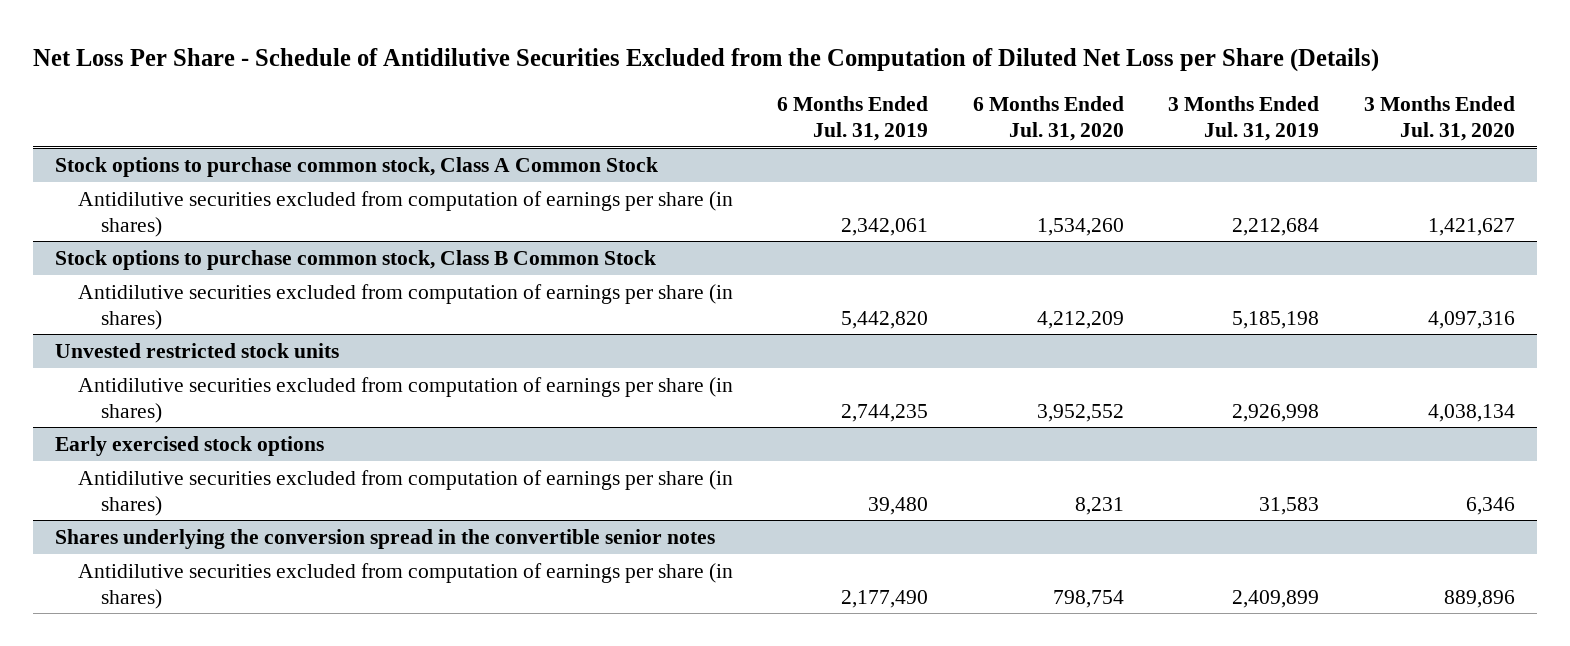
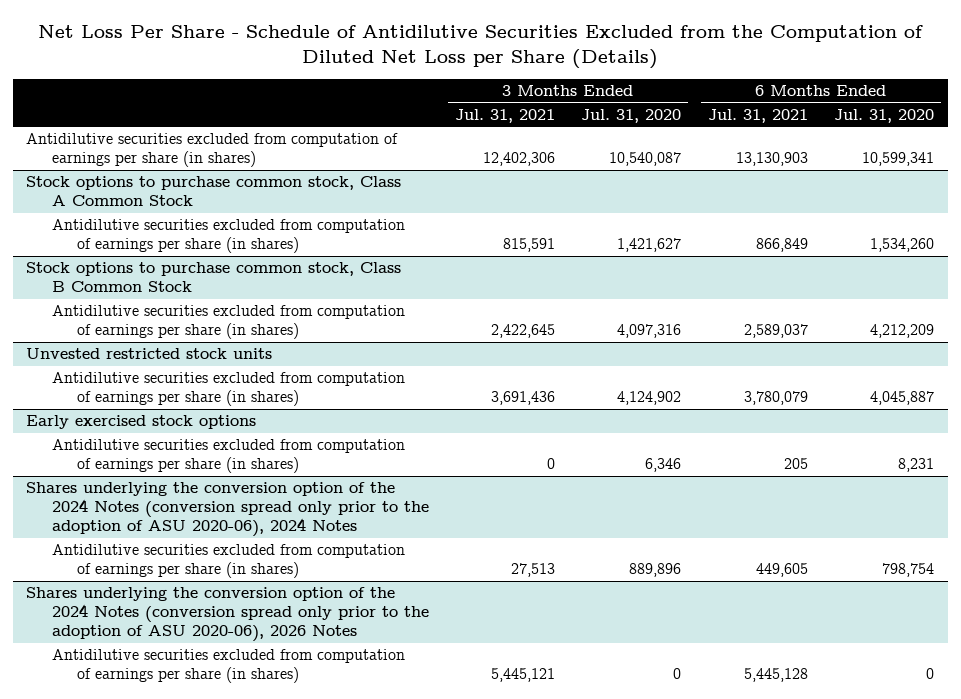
- | 6 Months Ended Jul. 31, 2019 | 6 Months Ended Jul. 31, 2020 | 3 Months Ended Jul. 31, 2019 | 3 Months Ended Jul. 31, 2020
+ | 3 Months Ended Jul. 31, 2021 | 3 Months Ended Jul. 31, 2020 | 6 Months Ended Jul. 31, 2021 | 6 Months Ended Jul. 31, 2020
+ Antidilutive securities excluded from computation of earnings per share (in shares) | 12,402,306 | 10,540,087 | 13,130,903 | 10,599,341
@ Unvested restricted stock units
- Antidilutive securities excluded from computation of earnings per share (in shares) | 2,744,235 | 3,952,552 | 2,926,998 | 4,038,134
+ Antidilutive securities excluded from computation of earnings per share (in shares) | 3,691,436 | 4,124,902 | 3,780,079 | 4,045,887
- Shares underlying the conversion spread in the convertible senior notes
+ Shares underlying the conversion option of the 2024 Notes (conversion spread only prior to the adoption of ASU 2020-06), 2024 Notes
+ Shares underlying the conversion option of the 2024 Notes (conversion spread only prior to the adoption of ASU 2020-06), 2026 Notes
+ Antidilutive securities excluded from computation of earnings per share (in shares) | 5,445,121 | 0 | 5,445,128 | 0

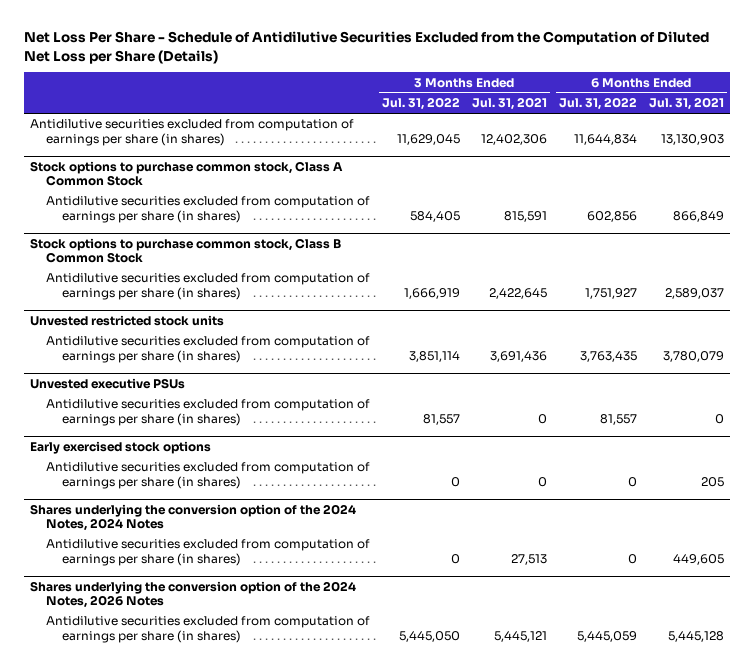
- | 3 Months Ended Jul. 31, 2021 | 3 Months Ended Jul. 31, 2020 | 6 Months Ended Jul. 31, 2021 | 6 Months Ended Jul. 31, 2020
+ | 3 Months Ended Jul. 31, 2022 | 3 Months Ended Jul. 31, 2021 | 6 Months Ended Jul. 31, 2022 | 6 Months Ended Jul. 31, 2021
+ Unvested executive PSUs
+ Antidilutive securities excluded from computation of earnings per share (in shares) | 81,557 | 0 | 81,557 | 0
- Shares underlying the conversion option of the 2024 Notes (conversion spread only prior to the adoption of ASU 2020-06), 2024 Notes
+ Shares underlying the conversion option of the 2024 Notes, 2024 Notes
- Shares underlying the conversion option of the 2024 Notes (conversion spread only prior to the adoption of ASU 2020-06), 2026 Notes
+ Shares underlying the conversion option of the 2024 Notes, 2026 Notes

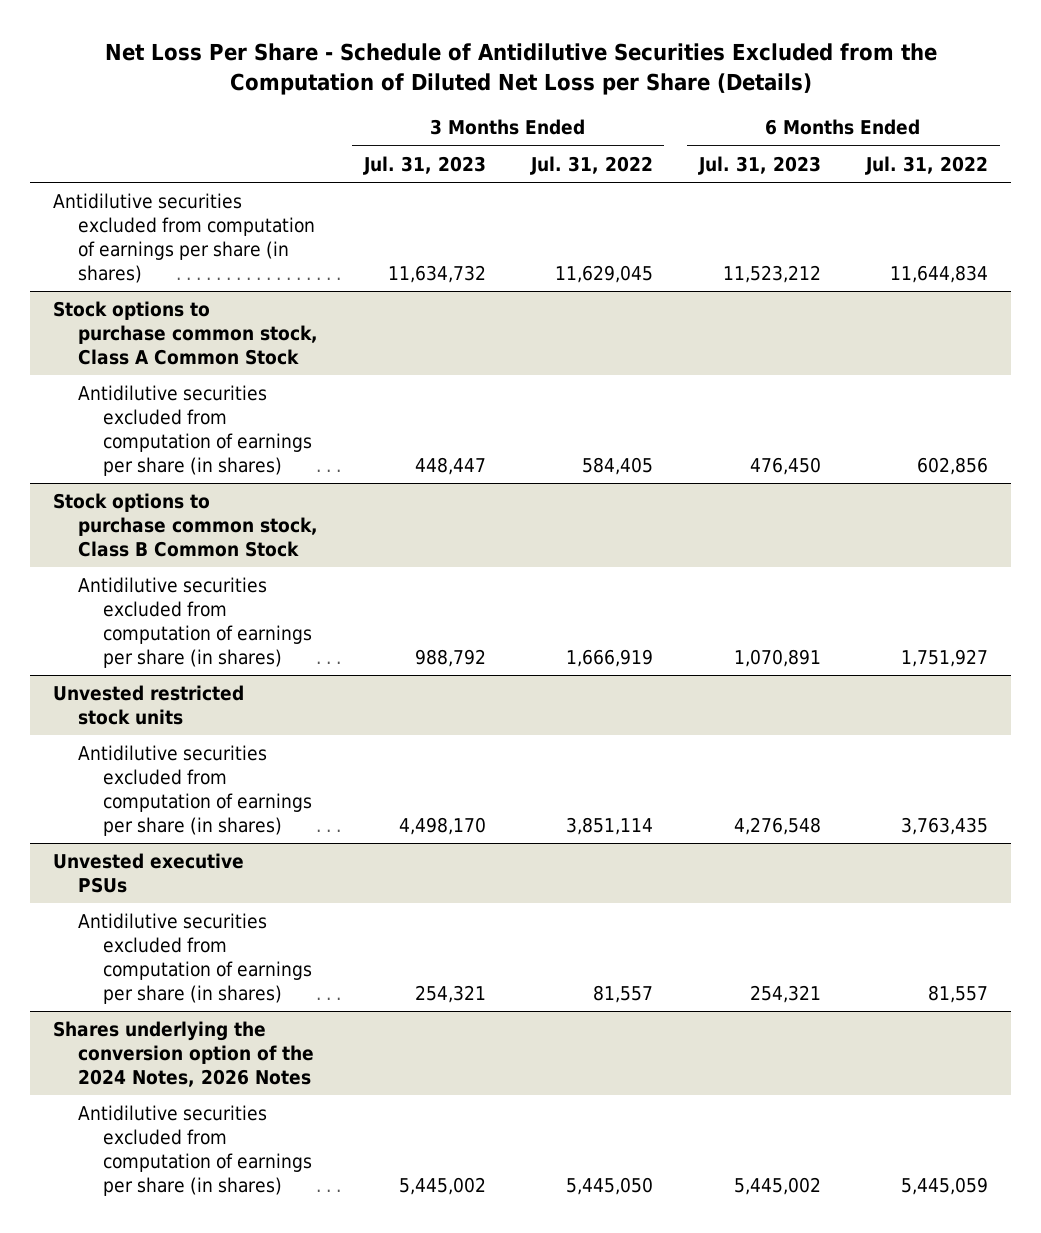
- | 3 Months Ended Jul. 31, 2022 | 3 Months Ended Jul. 31, 2021 | 6 Months Ended Jul. 31, 2022 | 6 Months Ended Jul. 31, 2021
+ | 3 Months Ended Jul. 31, 2023 | 3 Months Ended Jul. 31, 2022 | 6 Months Ended Jul. 31, 2023 | 6 Months Ended Jul. 31, 2022
- Early exercised stock options
- Antidilutive securities excluded from computation of earnings per share (in shares) | 0 | 0 | 0 | 205
- Shares underlying the conversion option of the 2024 Notes, 2024 Notes
- Antidilutive securities excluded from computation of earnings per share (in shares) | 0 | 27,513 | 0 | 449,605

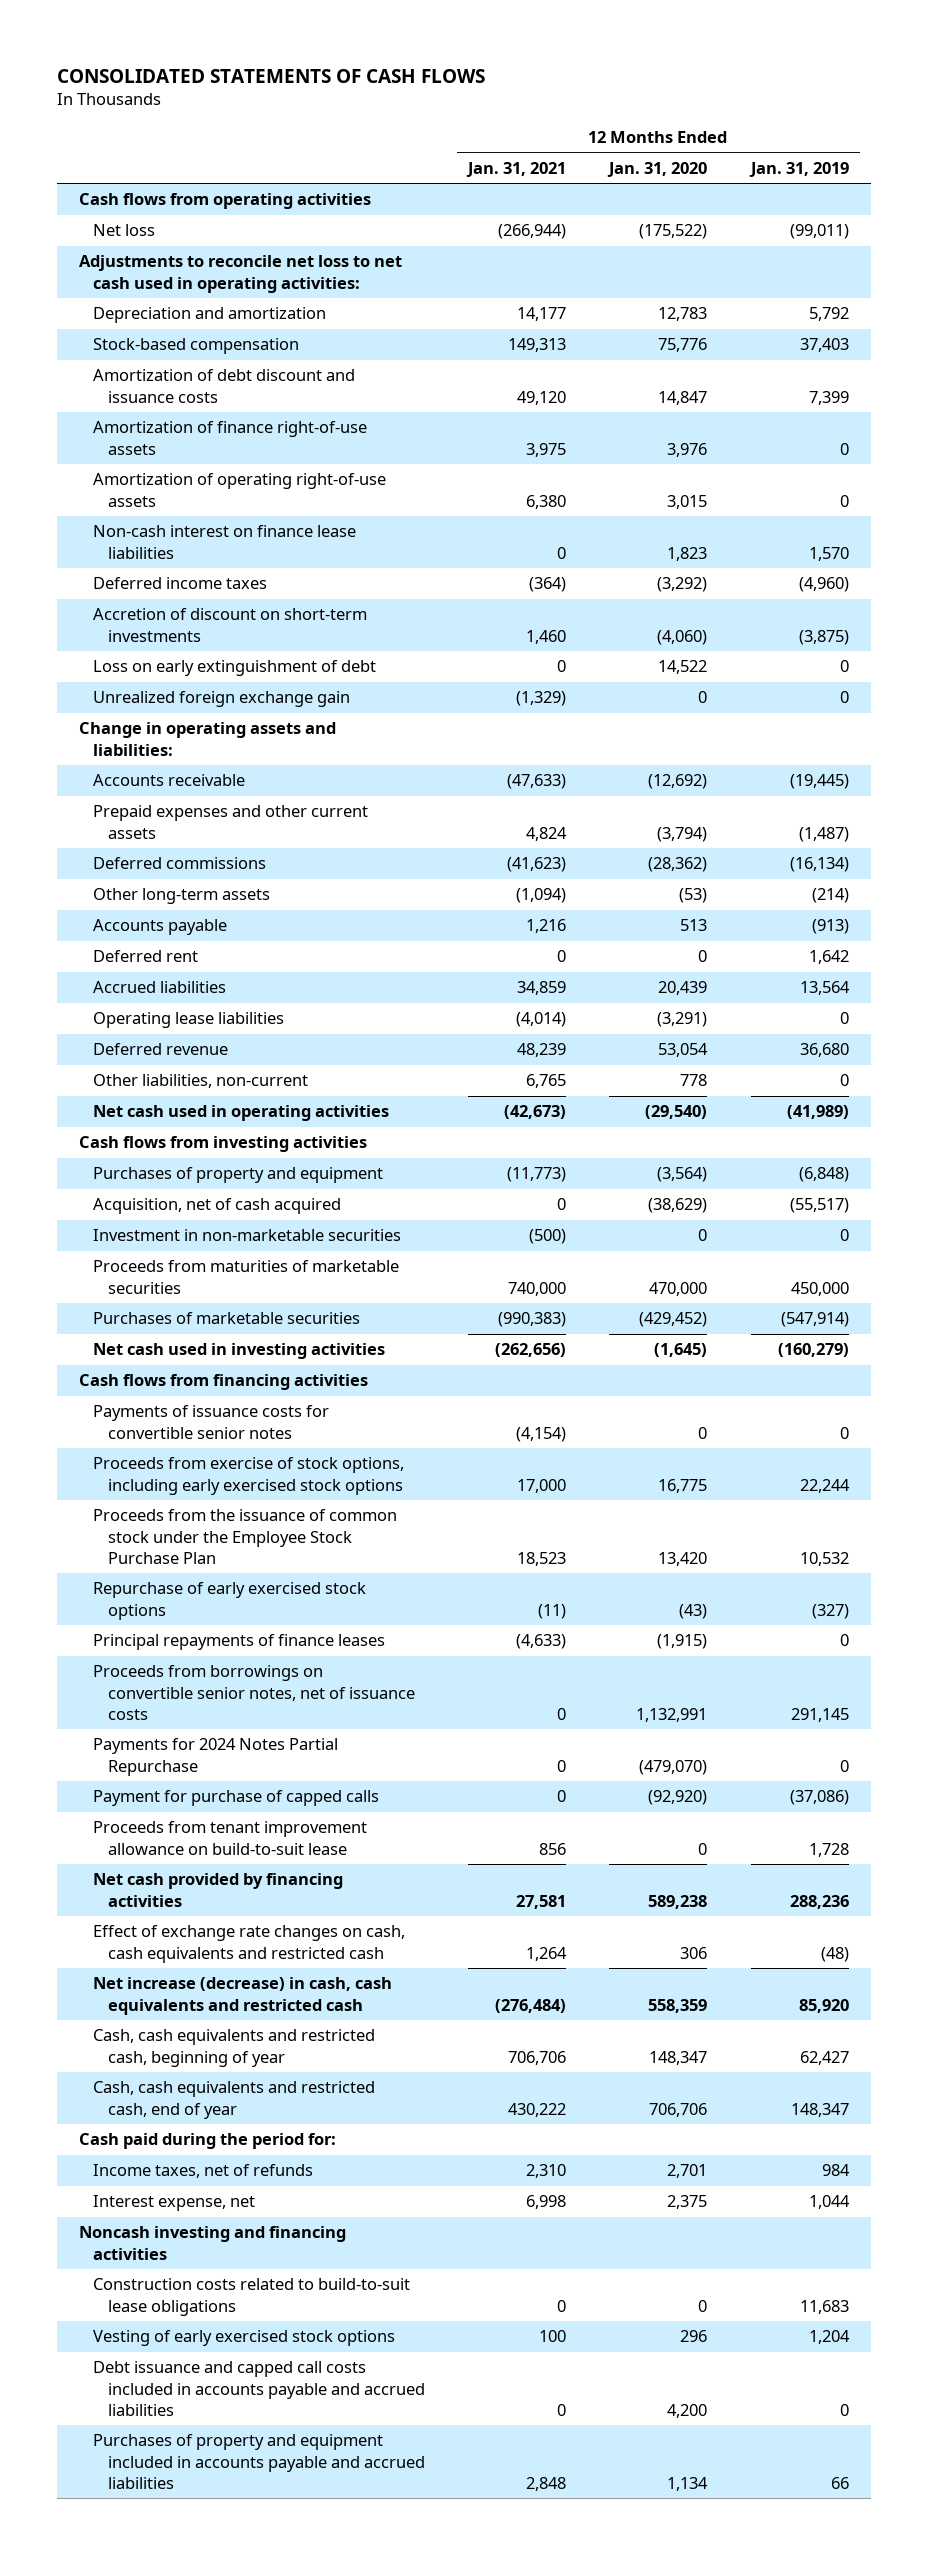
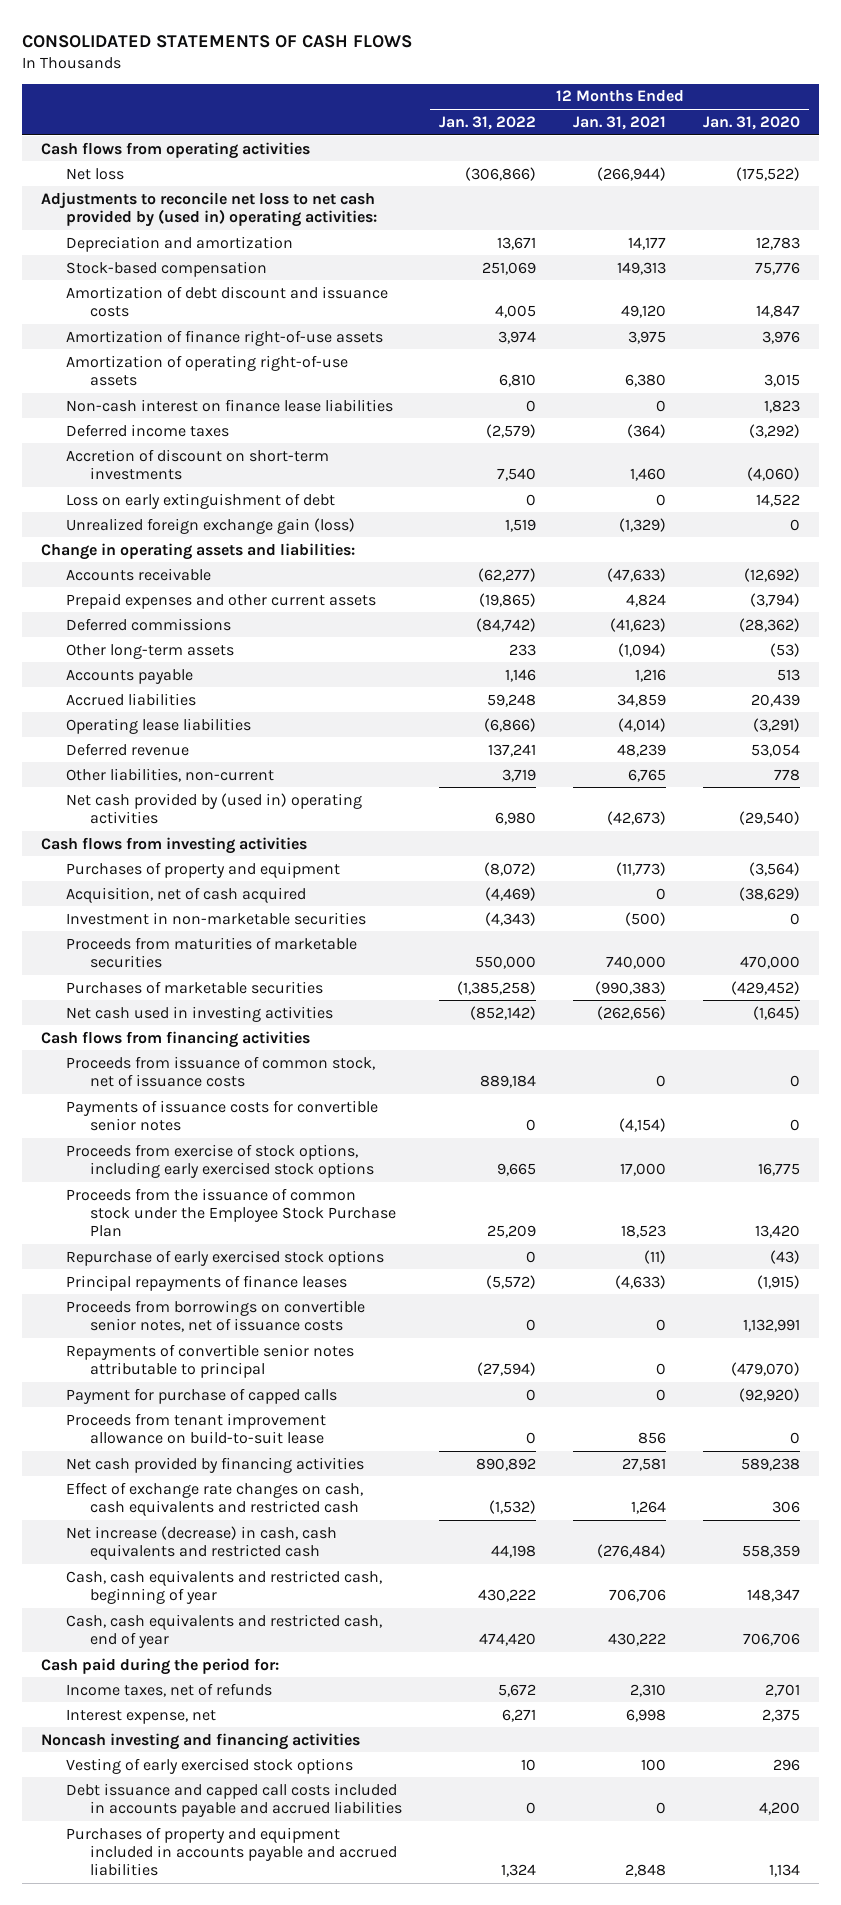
- | 12 Months Ended Jan. 31, 2021 | 12 Months Ended Jan. 31, 2020 | 12 Months Ended Jan. 31, 2019
+ | 12 Months Ended Jan. 31, 2022 | 12 Months Ended Jan. 31, 2021 | 12 Months Ended Jan. 31, 2020
- Adjustments to reconcile net loss to net cash used in operating activities:
+ Adjustments to reconcile net loss to net cash provided by (used in) operating activities:
- Unrealized foreign exchange gain | (1,329) | 0 | 0
+ Unrealized foreign exchange gain (loss) | 1,519 | (1,329) | 0
- Deferred rent | 0 | 0 | 1,642
- Net cash used in operating activities | (42,673) | (29,540) | (41,989)
+ Net cash provided by (used in) operating activities | 6,980 | (42,673) | (29,540)
+ Proceeds from issuance of common stock, net of issuance costs | 889,184 | 0 | 0
- Payments for 2024 Notes Partial Repurchase | 0 | (479,070) | 0
+ Repayments of convertible senior notes attributable to principal | (27,594) | 0 | (479,070)
- Construction costs related to build-to-suit lease obligations | 0 | 0 | 11,683

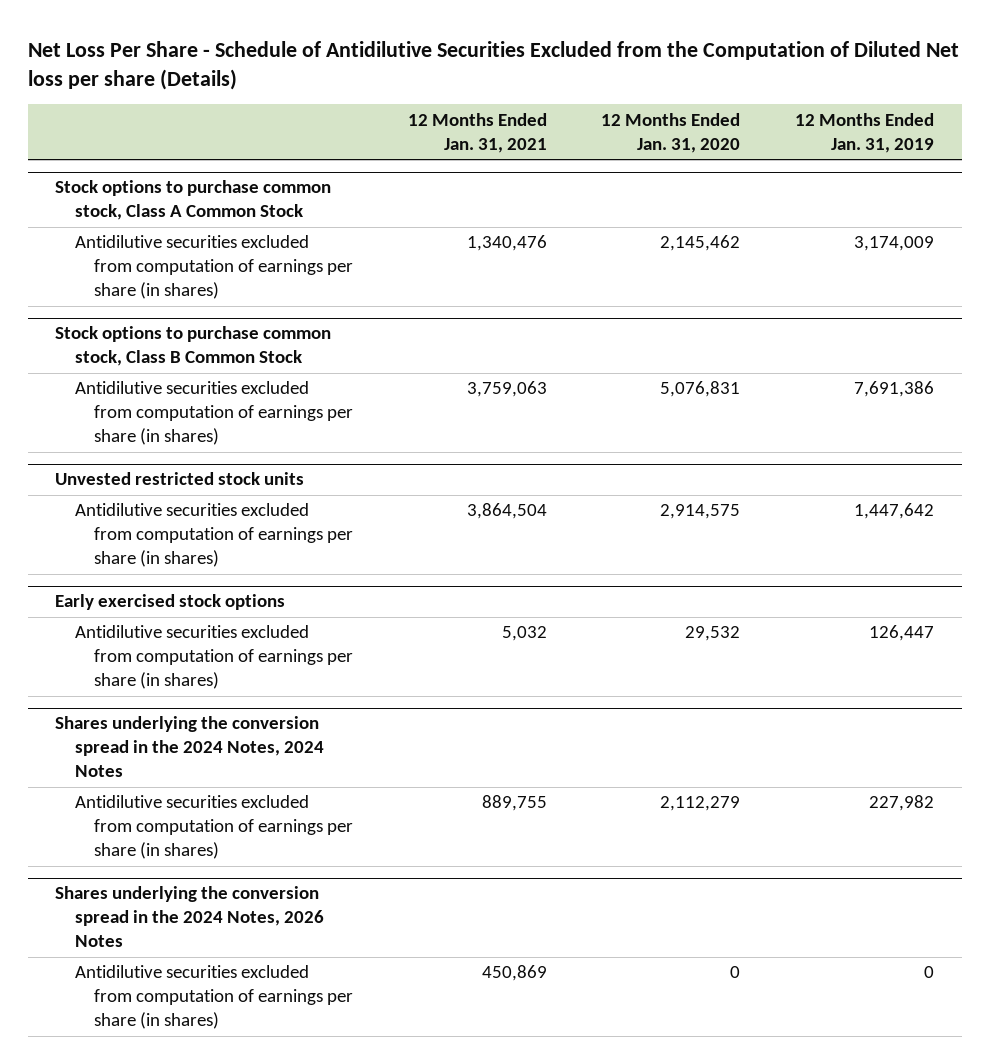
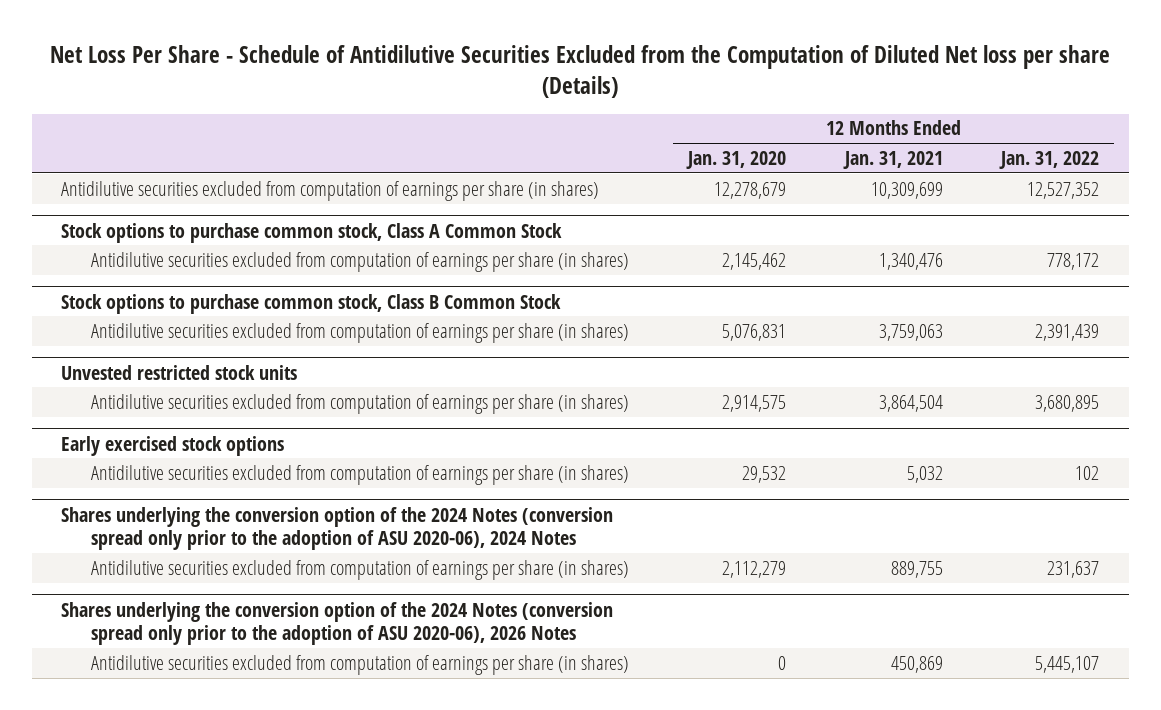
- | 12 Months Ended Jan. 31, 2021 | 12 Months Ended Jan. 31, 2020 | 12 Months Ended Jan. 31, 2019
+ | 12 Months Ended Jan. 31, 2020 | 12 Months Ended Jan. 31, 2021 | 12 Months Ended Jan. 31, 2022
+ Antidilutive securities excluded from computation of earnings per share (in shares) | 12,278,679 | 10,309,699 | 12,527,352
- Shares underlying the conversion spread in the 2024 Notes, 2024 Notes
+ Shares underlying the conversion option of the 2024 Notes (conversion spread only prior to the adoption of ASU 2020-06), 2024 Notes
- Shares underlying the conversion spread in the 2024 Notes, 2026 Notes
+ Shares underlying the conversion option of the 2024 Notes (conversion spread only prior to the adoption of ASU 2020-06), 2026 Notes

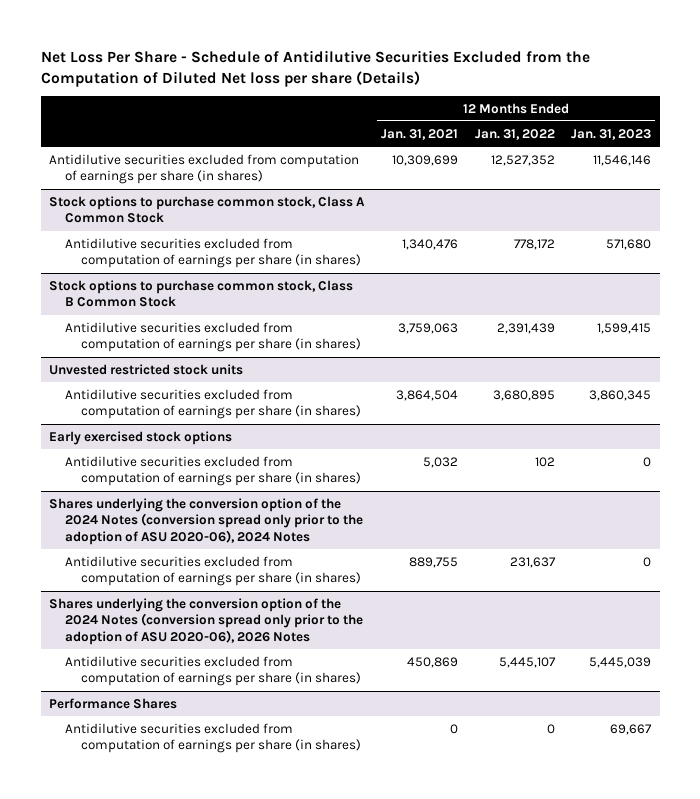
- | 12 Months Ended Jan. 31, 2020 | 12 Months Ended Jan. 31, 2021 | 12 Months Ended Jan. 31, 2022
+ | 12 Months Ended Jan. 31, 2021 | 12 Months Ended Jan. 31, 2022 | 12 Months Ended Jan. 31, 2023
+ Performance Shares
+ Antidilutive securities excluded from computation of earnings per share (in shares) | 0 | 0 | 69,667

